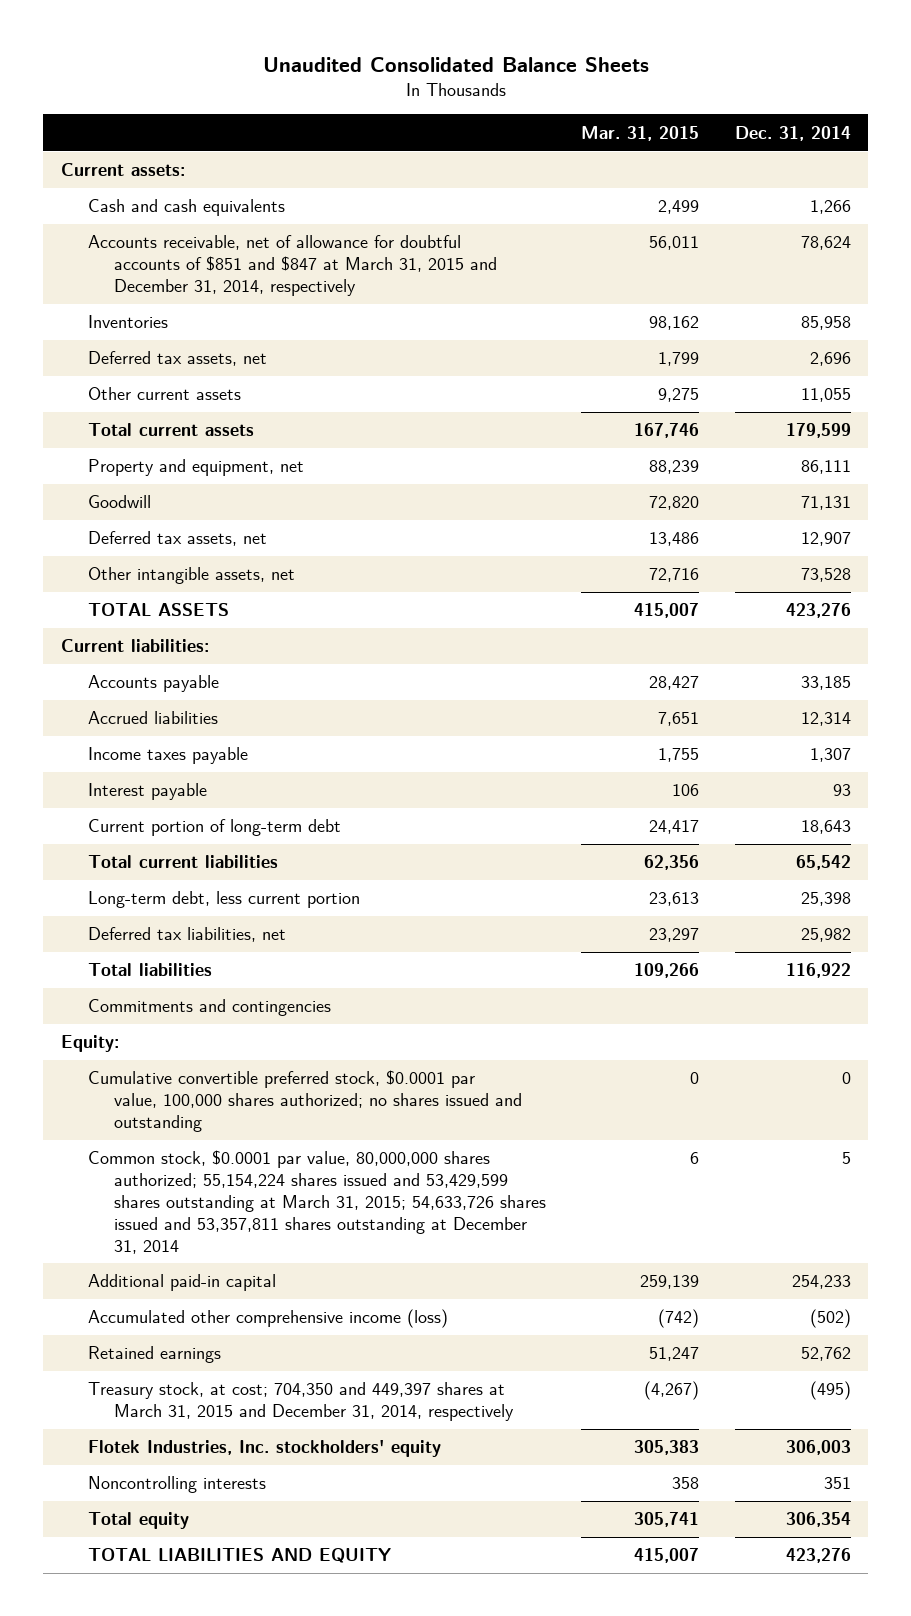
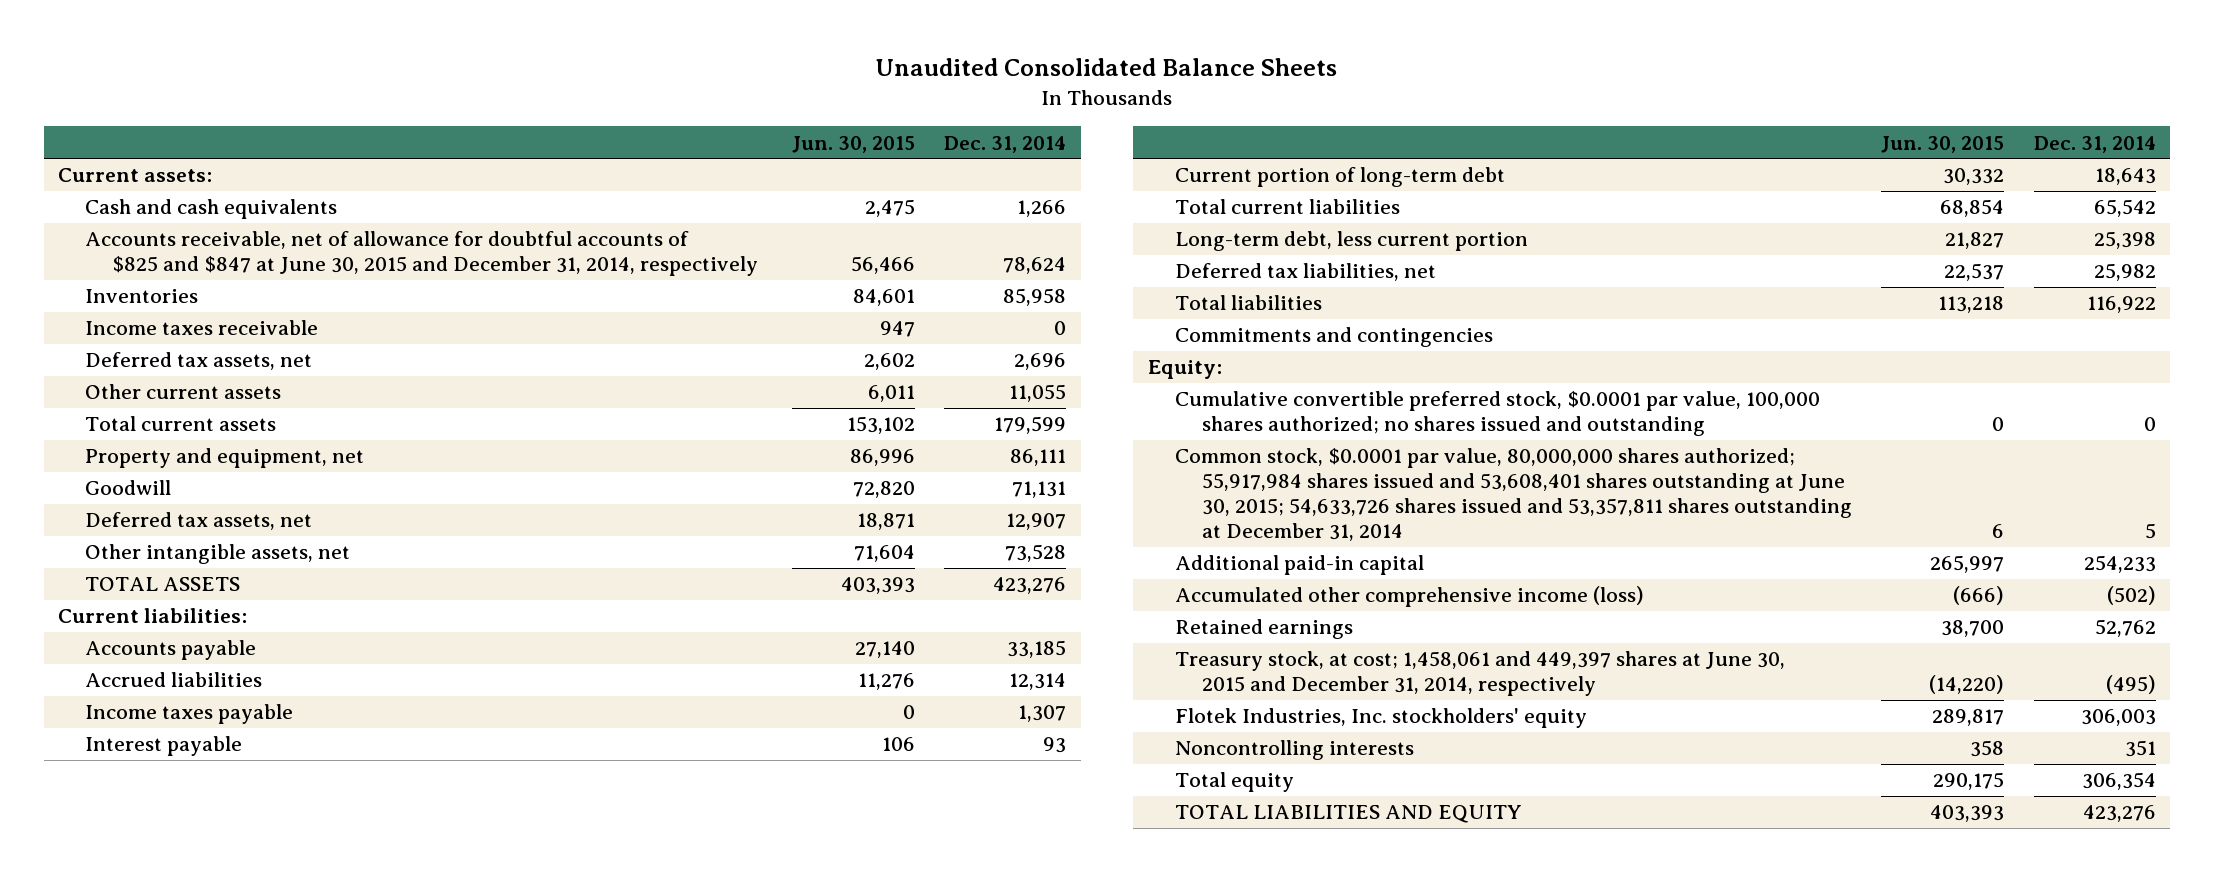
- | Mar. 31, 2015 | Dec. 31, 2014
+ | Jun. 30, 2015 | Dec. 31, 2014
- Accounts receivable, net of allowance for doubtful accounts of $851 and $847 at March 31, 2015 and December 31, 2014, respectively | 56,011 | 78,624
+ Accounts receivable, net of allowance for doubtful accounts of $825 and $847 at June 30, 2015 and December 31, 2014, respectively | 56,466 | 78,624
+ Income taxes receivable | 947 | 0
- Common stock, $0.0001 par value, 80,000,000 shares authorized; 55,154,224 shares issued and 53,429,599 shares outstanding at March 31, 2015; 54,633,726 shares issued and 53,357,811 shares outstanding at December 31, 2014 | 6 | 5
+ Common stock, $0.0001 par value, 80,000,000 shares authorized; 55,917,984 shares issued and 53,608,401 shares outstanding at June 30, 2015; 54,633,726 shares issued and 53,357,811 shares outstanding at December 31, 2014 | 6 | 5
- Treasury stock, at cost; 704,350 and 449,397 shares at March 31, 2015 and December 31, 2014, respectively | (4,267) | (495)
+ Treasury stock, at cost; 1,458,061 and 449,397 shares at June 30, 2015 and December 31, 2014, respectively | (14,220) | (495)

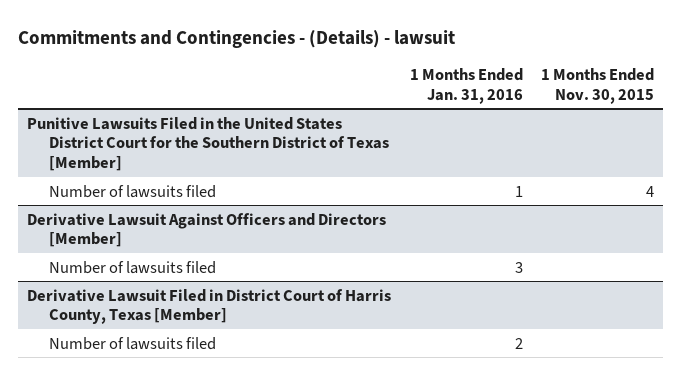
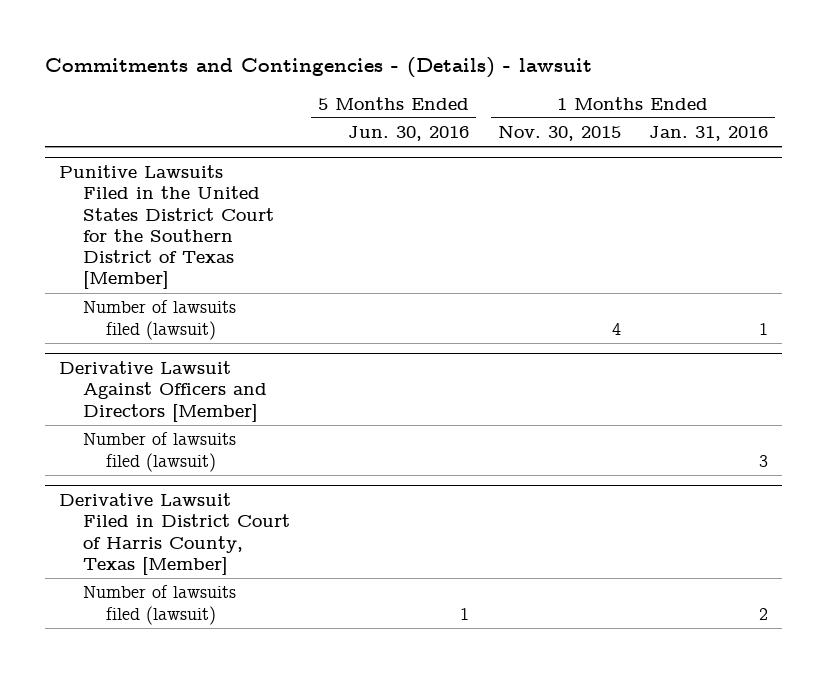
- | 1 Months Ended Jan. 31, 2016 | 1 Months Ended Nov. 30, 2015
+ | 5 Months Ended Jun. 30, 2016 | 1 Months Ended Nov. 30, 2015 | 1 Months Ended Jan. 31, 2016
@ Punitive Lawsuits Filed in the United States District Court for the Southern District of Texas [Member]
- Number of lawsuits filed | 1 | 4
+ Number of lawsuits filed (lawsuit) | | 4 | 1
@ Derivative Lawsuit Against Officers and Directors [Member]
- Number of lawsuits filed | 3 |
+ Number of lawsuits filed (lawsuit) | | | 3
@ Derivative Lawsuit Filed in District Court of Harris County, Texas [Member]
- Number of lawsuits filed | 2 |
+ Number of lawsuits filed (lawsuit) | 1 | | 2

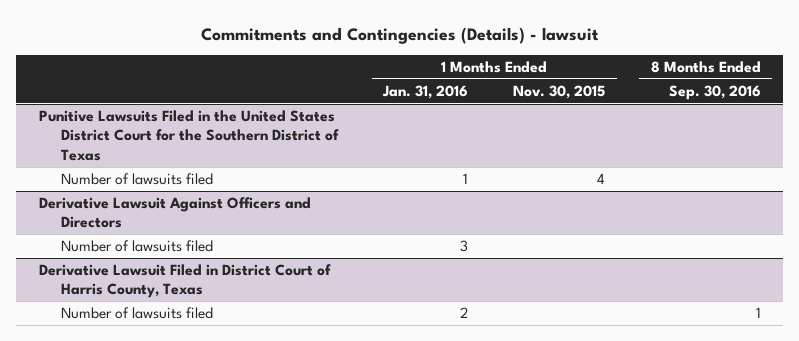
- Commitments and Contingencies - (Details) - lawsuit
+ Commitments and Contingencies (Details) - lawsuit
- | 5 Months Ended Jun. 30, 2016 | 1 Months Ended Nov. 30, 2015 | 1 Months Ended Jan. 31, 2016
+ | 1 Months Ended Jan. 31, 2016 | 1 Months Ended Nov. 30, 2015 | 8 Months Ended Sep. 30, 2016
- Punitive Lawsuits Filed in the United States District Court for the Southern District of Texas [Member]
- Number of lawsuits filed (lawsuit) | | 4 | 1
- Derivative Lawsuit Against Officers and Directors [Member]
- Number of lawsuits filed (lawsuit) | | | 3
- Derivative Lawsuit Filed in District Court of Harris County, Texas [Member]
- Number of lawsuits filed (lawsuit) | 1 | | 2
+ Punitive Lawsuits Filed in the United States District Court for the Southern District of Texas
+ Number of lawsuits filed | 1 | 4 |
+ Derivative Lawsuit Against Officers and Directors
+ Number of lawsuits filed | 3 | |
+ Derivative Lawsuit Filed in District Court of Harris County, Texas
+ Number of lawsuits filed | 2 | | 1

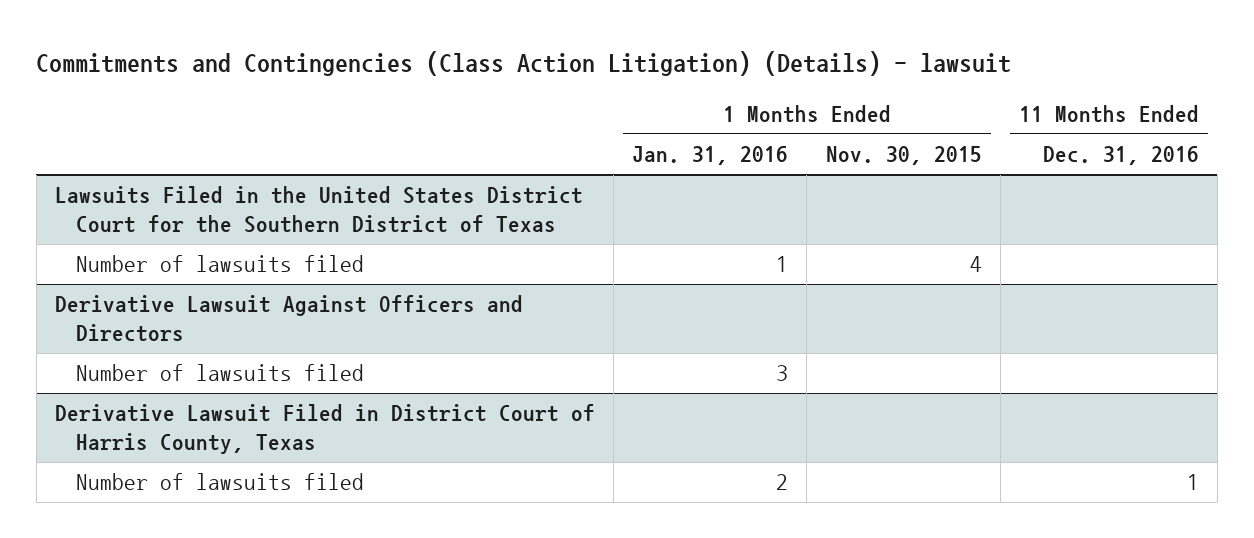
- Commitments and Contingencies (Details) - lawsuit
+ Commitments and Contingencies (Class Action Litigation) (Details) - lawsuit
- | 1 Months Ended Jan. 31, 2016 | 1 Months Ended Nov. 30, 2015 | 8 Months Ended Sep. 30, 2016
+ | 1 Months Ended Jan. 31, 2016 | 1 Months Ended Nov. 30, 2015 | 11 Months Ended Dec. 31, 2016
- Punitive Lawsuits Filed in the United States District Court for the Southern District of Texas
+ Lawsuits Filed in the United States District Court for the Southern District of Texas

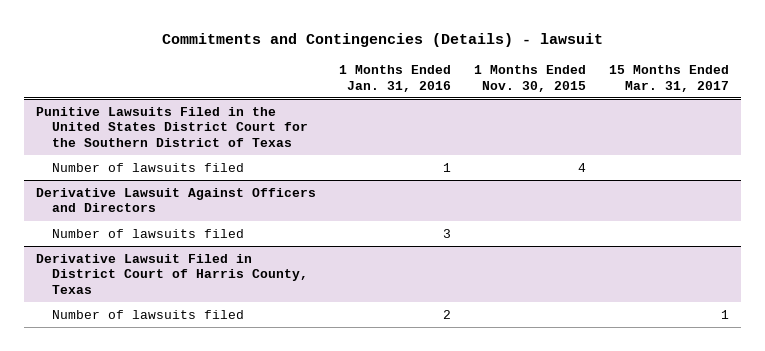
- Commitments and Contingencies (Class Action Litigation) (Details) - lawsuit
+ Commitments and Contingencies (Details) - lawsuit
- | 1 Months Ended Jan. 31, 2016 | 1 Months Ended Nov. 30, 2015 | 11 Months Ended Dec. 31, 2016
+ | 1 Months Ended Jan. 31, 2016 | 1 Months Ended Nov. 30, 2015 | 15 Months Ended Mar. 31, 2017
- Lawsuits Filed in the United States District Court for the Southern District of Texas
+ Punitive Lawsuits Filed in the United States District Court for the Southern District of Texas

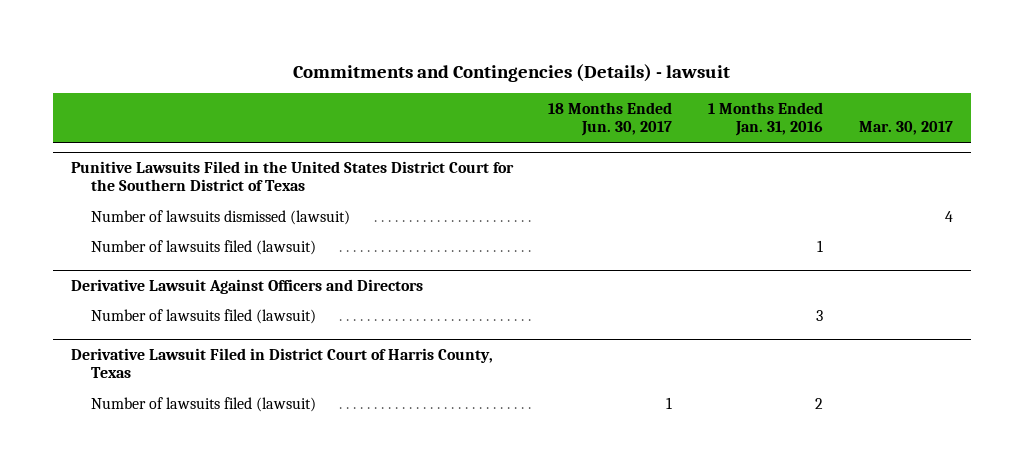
- | 1 Months Ended Jan. 31, 2016 | 1 Months Ended Nov. 30, 2015 | 15 Months Ended Mar. 31, 2017
+ | 18 Months Ended Jun. 30, 2017 | 1 Months Ended Jan. 31, 2016 | Mar. 30, 2017
@ Punitive Lawsuits Filed in the United States District Court for the Southern District of Texas
- Number of lawsuits filed | 1 | 4 |
+ Number of lawsuits dismissed (lawsuit) | | | 4
+ Number of lawsuits filed (lawsuit) | | 1 |
@ Derivative Lawsuit Against Officers and Directors
- Number of lawsuits filed | 3 | |
+ Number of lawsuits filed (lawsuit) | | 3 |
@ Derivative Lawsuit Filed in District Court of Harris County, Texas
- Number of lawsuits filed | 2 | | 1
+ Number of lawsuits filed (lawsuit) | 1 | 2 |

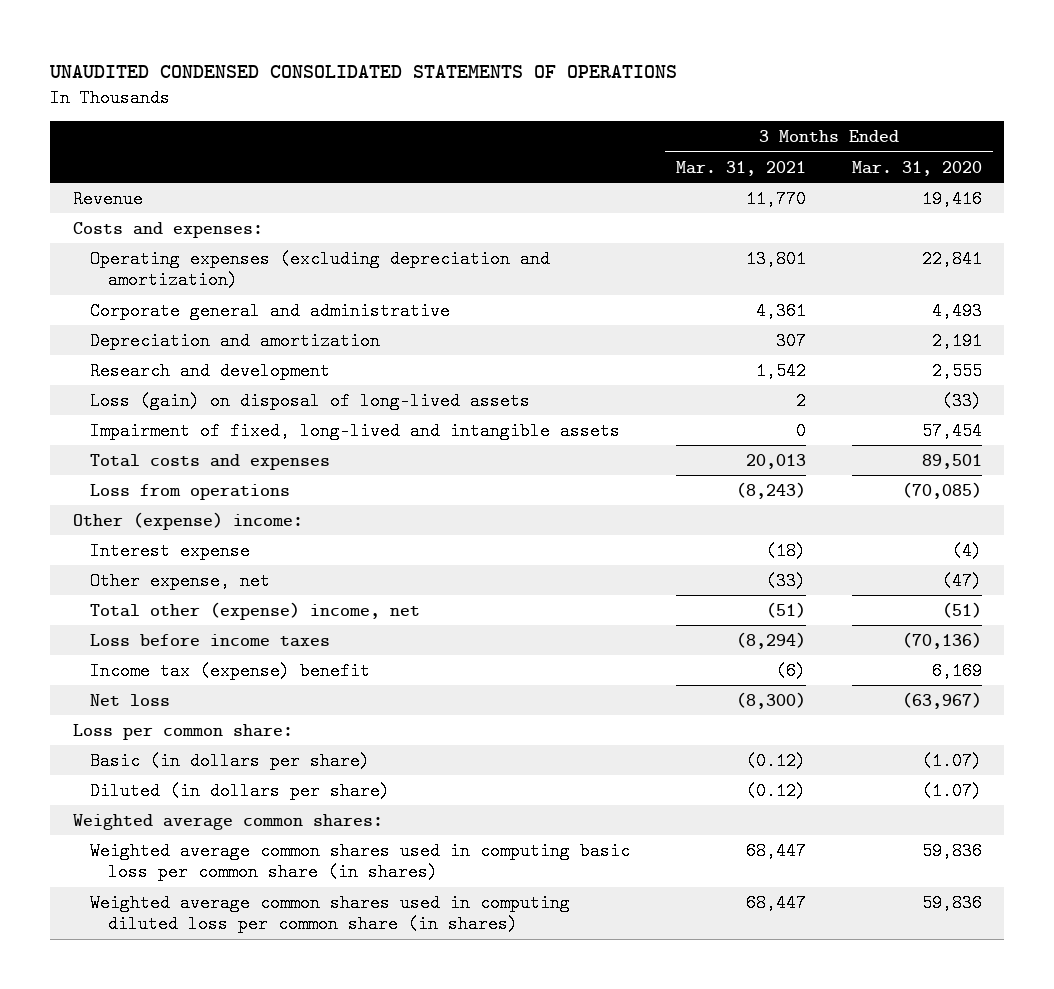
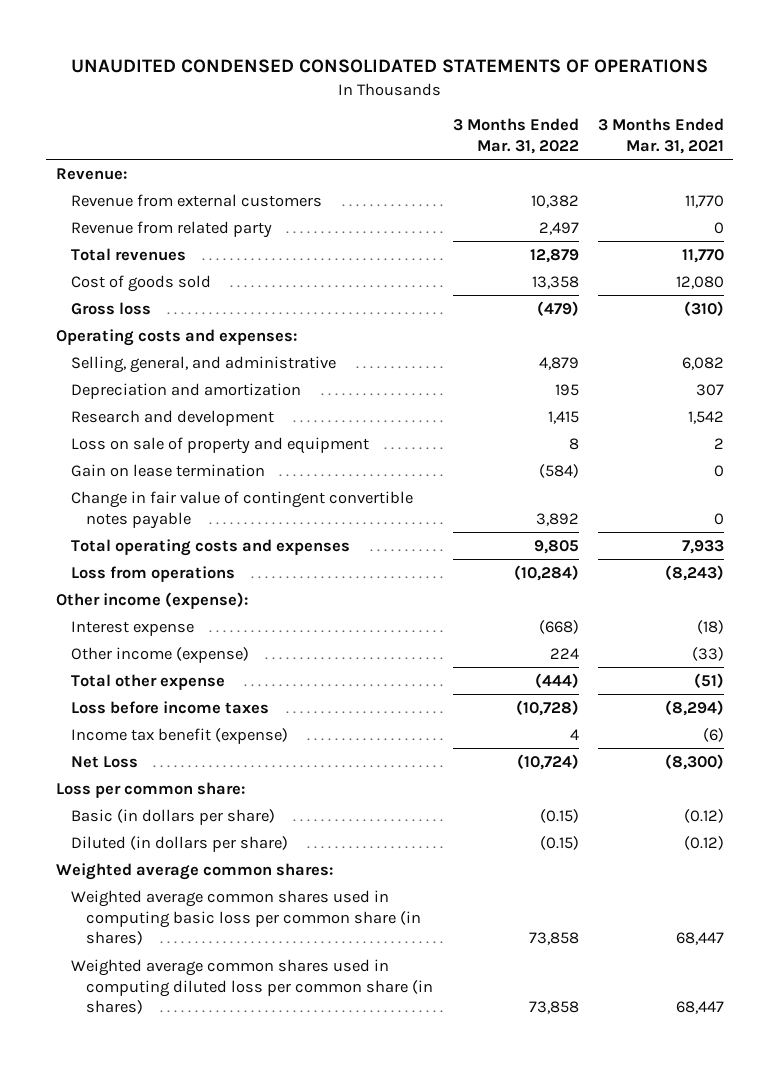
- | 3 Months Ended Mar. 31, 2021 | 3 Months Ended Mar. 31, 2020
+ | 3 Months Ended Mar. 31, 2022 | 3 Months Ended Mar. 31, 2021
- Revenue | 11,770 | 19,416
- Costs and expenses:
- Operating expenses (excluding depreciation and amortization) | 13,801 | 22,841
- Corporate general and administrative | 4,361 | 4,493
+ Revenue:
+ Revenue from external customers | 10,382 | 11,770
+ Revenue from related party | 2,497 | 0
+ Total revenues | 12,879 | 11,770
+ Cost of goods sold | 13,358 | 12,080
+ Gross loss | (479) | (310)
+ Operating costs and expenses:
+ Selling, general, and administrative | 4,879 | 6,082
- Loss (gain) on disposal of long-lived assets | 2 | (33)
- Impairment of fixed, long-lived and intangible assets | 0 | 57,454
- Total costs and expenses | 20,013 | 89,501
+ Loss on sale of property and equipment | 8 | 2
+ Gain on lease termination | (584) | 0
+ Change in fair value of contingent convertible notes payable | 3,892 | 0
+ Total operating costs and expenses | 9,805 | 7,933
- Other (expense) income:
+ Other income (expense):
- Other expense, net | (33) | (47)
- Total other (expense) income, net | (51) | (51)
+ Other income (expense) | 224 | (33)
+ Total other expense | (444) | (51)
- Income tax (expense) benefit | (6) | 6,169
- Net loss | (8,300) | (63,967)
+ Income tax benefit (expense) | 4 | (6)
+ Net Loss | (10,724) | (8,300)

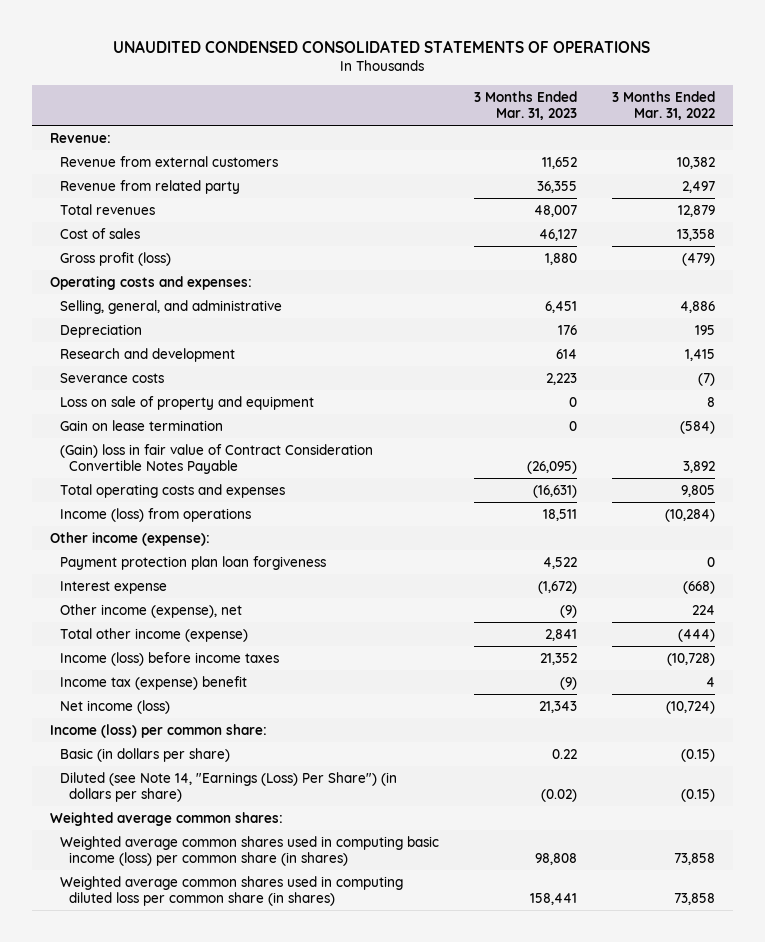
- | 3 Months Ended Mar. 31, 2022 | 3 Months Ended Mar. 31, 2021
+ | 3 Months Ended Mar. 31, 2023 | 3 Months Ended Mar. 31, 2022
- Cost of goods sold | 13,358 | 12,080
- Gross loss | (479) | (310)
+ Cost of sales | 46,127 | 13,358
+ Gross profit (loss) | 1,880 | (479)
- Selling, general, and administrative | 4,879 | 6,082
- Depreciation and amortization | 195 | 307
+ Selling, general, and administrative | 6,451 | 4,886
+ Depreciation | 176 | 195
+ Severance costs | 2,223 | (7)
- Change in fair value of contingent convertible notes payable | 3,892 | 0
+ (Gain) loss in fair value of Contract Consideration Convertible Notes Payable | (26,095) | 3,892
- Loss from operations | (10,284) | (8,243)
+ Income (loss) from operations | 18,511 | (10,284)
+ Payment protection plan loan forgiveness | 4,522 | 0
- Other income (expense) | 224 | (33)
- Total other expense | (444) | (51)
- Loss before income taxes | (10,728) | (8,294)
- Income tax benefit (expense) | 4 | (6)
- Net Loss | (10,724) | (8,300)
- Loss per common share:
+ Other income (expense), net | (9) | 224
+ Total other income (expense) | 2,841 | (444)
+ Income (loss) before income taxes | 21,352 | (10,728)
+ Income tax (expense) benefit | (9) | 4
+ Net income (loss) | 21,343 | (10,724)
+ Income (loss) per common share:
- Diluted (in dollars per share) | (0.15) | (0.12)
+ Diluted (see Note 14, "Earnings (Loss) Per Share") (in dollars per share) | (0.02) | (0.15)
- Weighted average common shares used in computing basic loss per common share (in shares) | 73,858 | 68,447
+ Weighted average common shares used in computing basic income (loss) per common share (in shares) | 98,808 | 73,858

